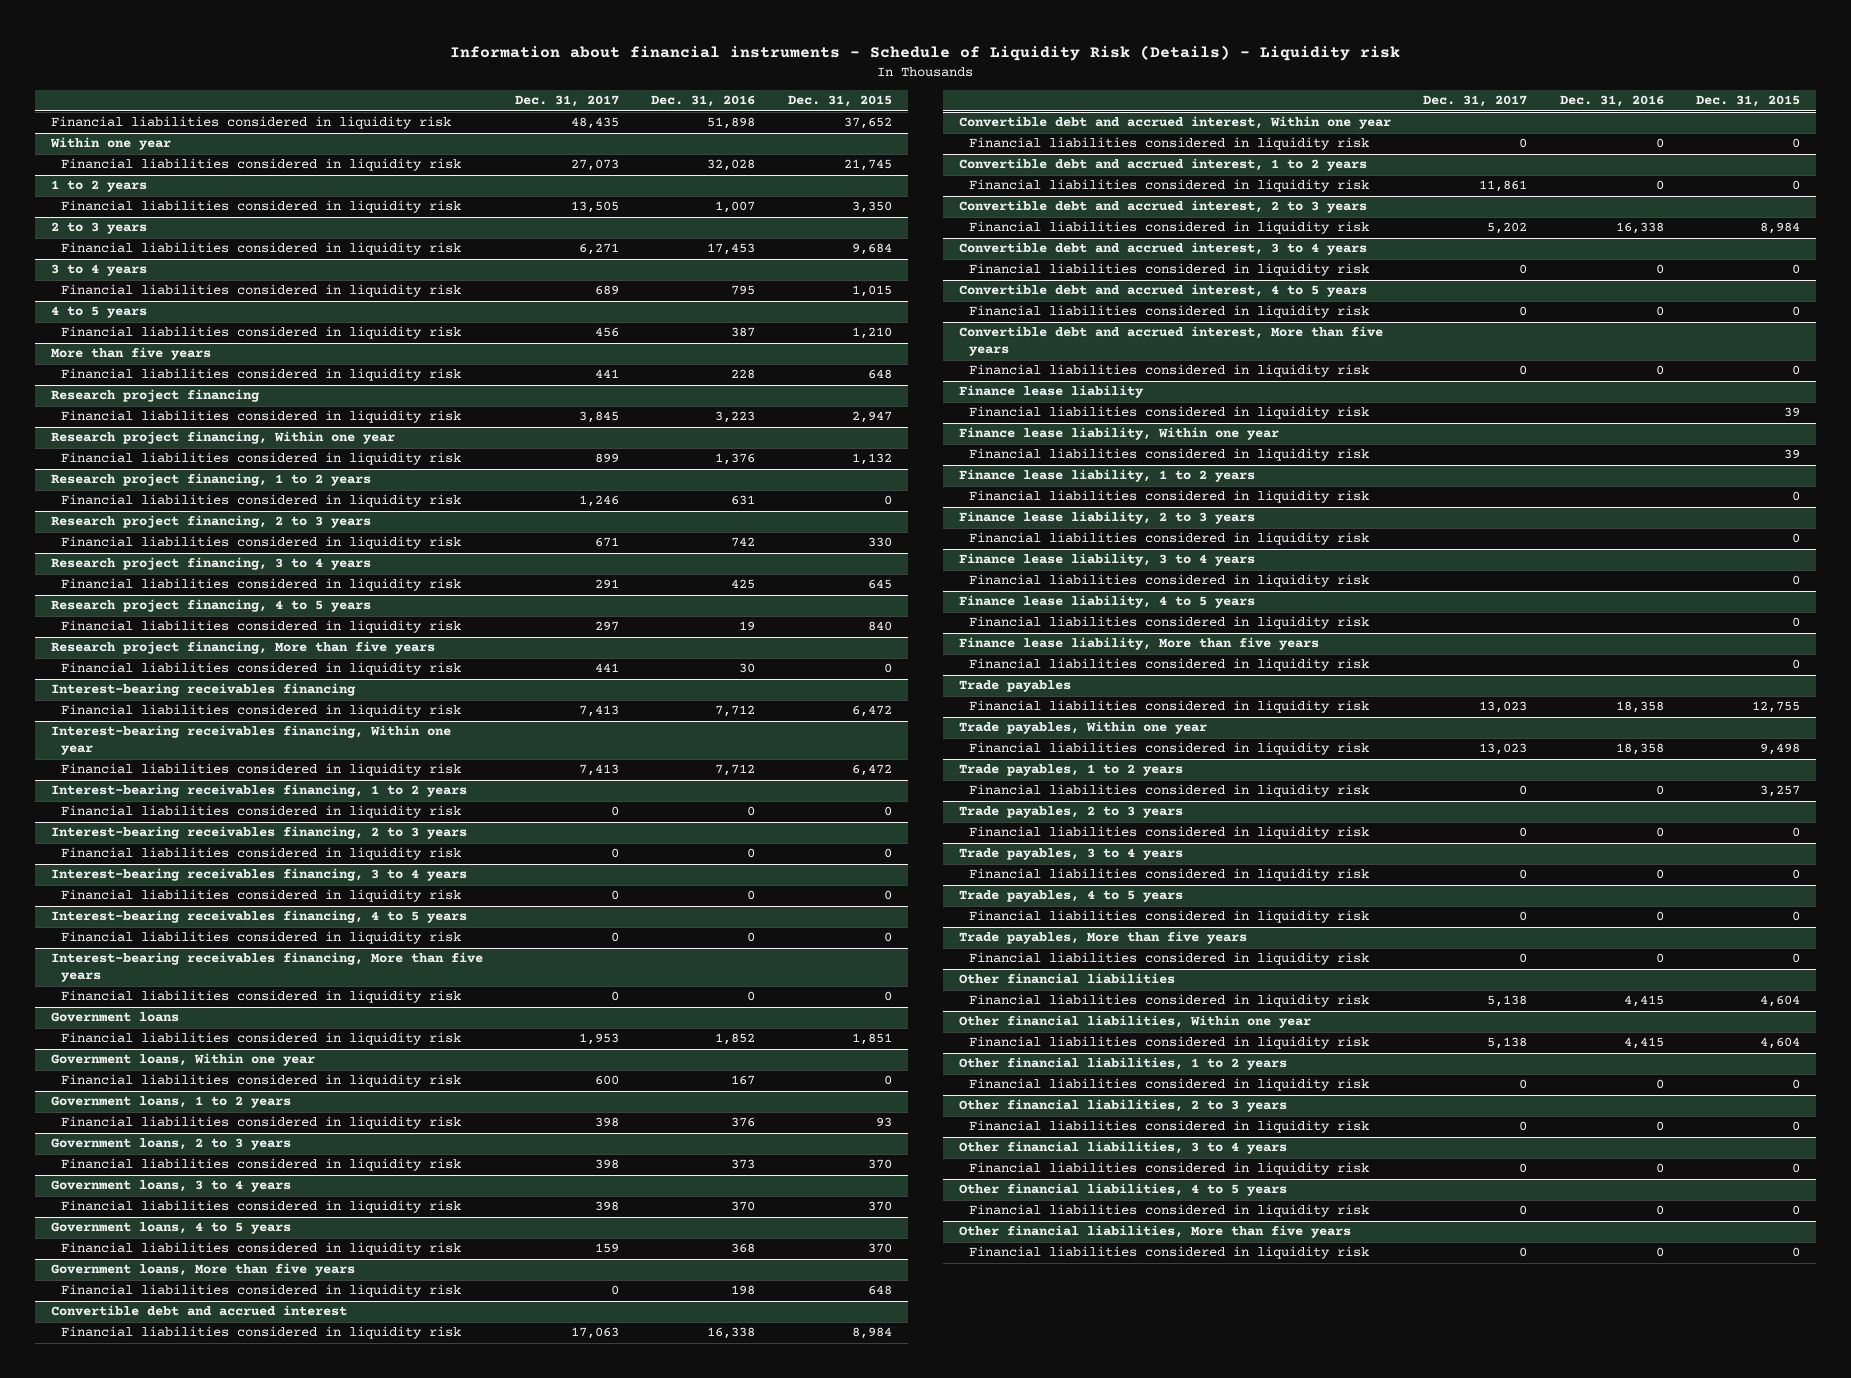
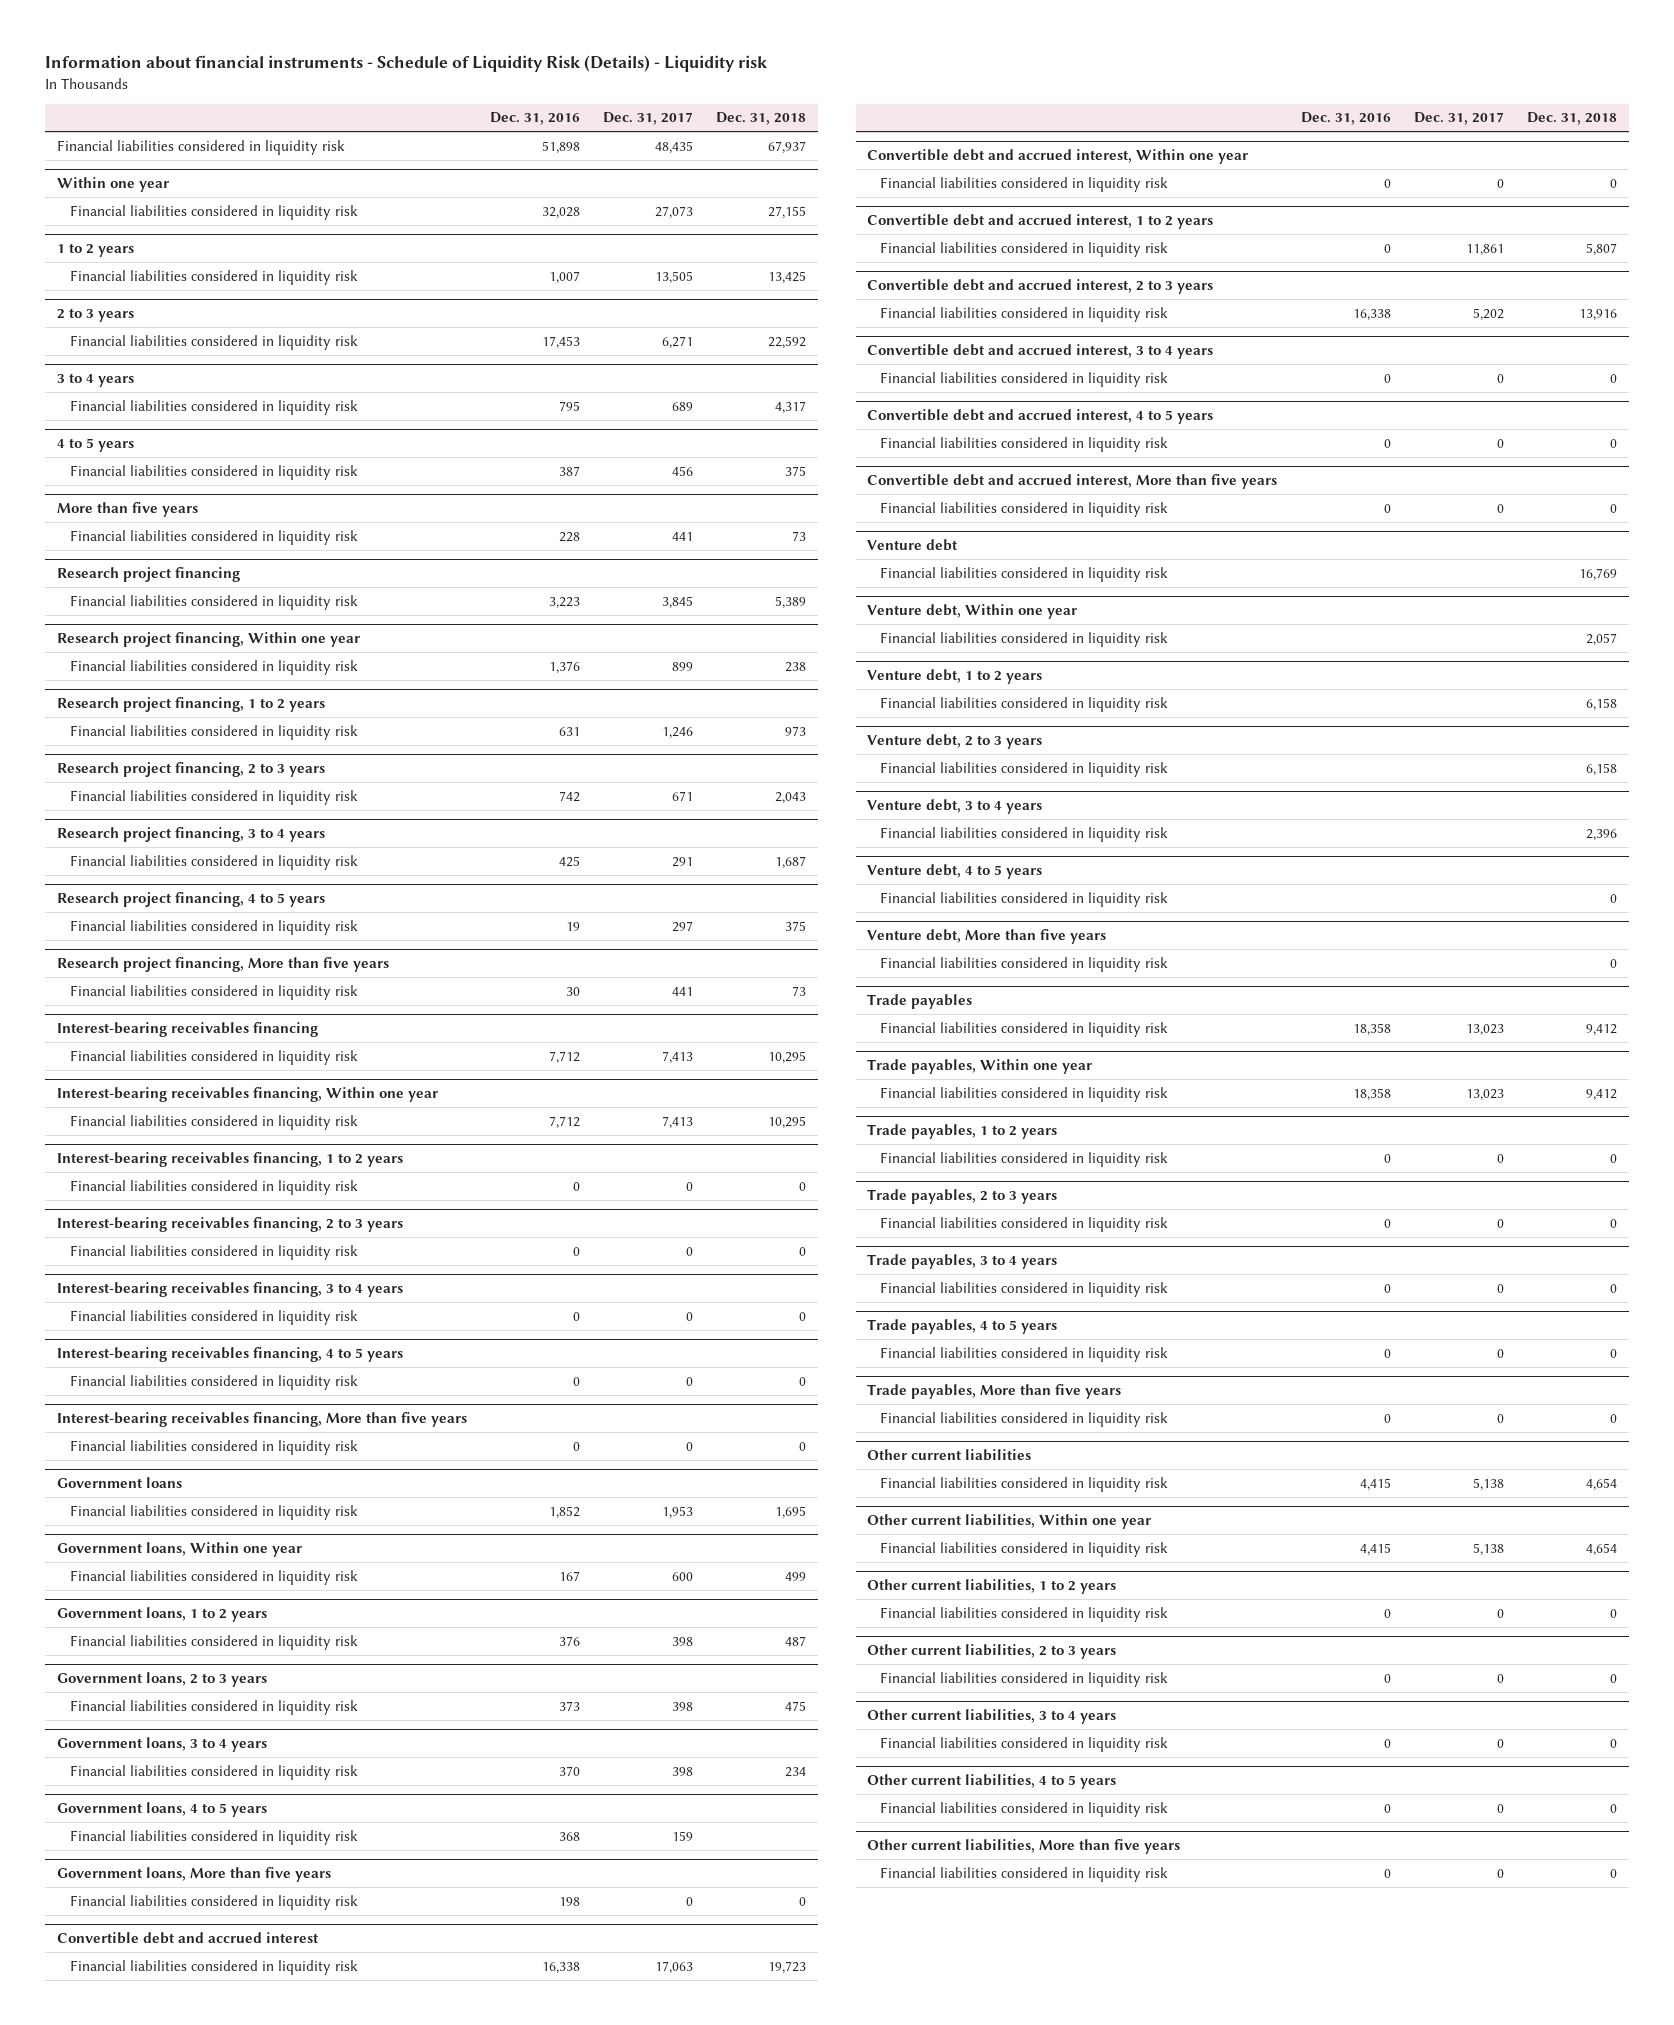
- | Dec. 31, 2017 | Dec. 31, 2016 | Dec. 31, 2015
+ | Dec. 31, 2016 | Dec. 31, 2017 | Dec. 31, 2018
- Finance lease liability
+ Venture debt
- Finance lease liability, Within one year
+ Venture debt, Within one year
- Finance lease liability, 1 to 2 years
+ Venture debt, 1 to 2 years
- Finance lease liability, 2 to 3 years
+ Venture debt, 2 to 3 years
- Finance lease liability, 3 to 4 years
+ Venture debt, 3 to 4 years
- Finance lease liability, 4 to 5 years
+ Venture debt, 4 to 5 years
- Finance lease liability, More than five years
+ Venture debt, More than five years
- Other financial liabilities
+ Other current liabilities
- Other financial liabilities, Within one year
+ Other current liabilities, Within one year
- Other financial liabilities, 1 to 2 years
+ Other current liabilities, 1 to 2 years
- Other financial liabilities, 2 to 3 years
+ Other current liabilities, 2 to 3 years
- Other financial liabilities, 3 to 4 years
+ Other current liabilities, 3 to 4 years
- Other financial liabilities, 4 to 5 years
+ Other current liabilities, 4 to 5 years
- Other financial liabilities, More than five years
+ Other current liabilities, More than five years

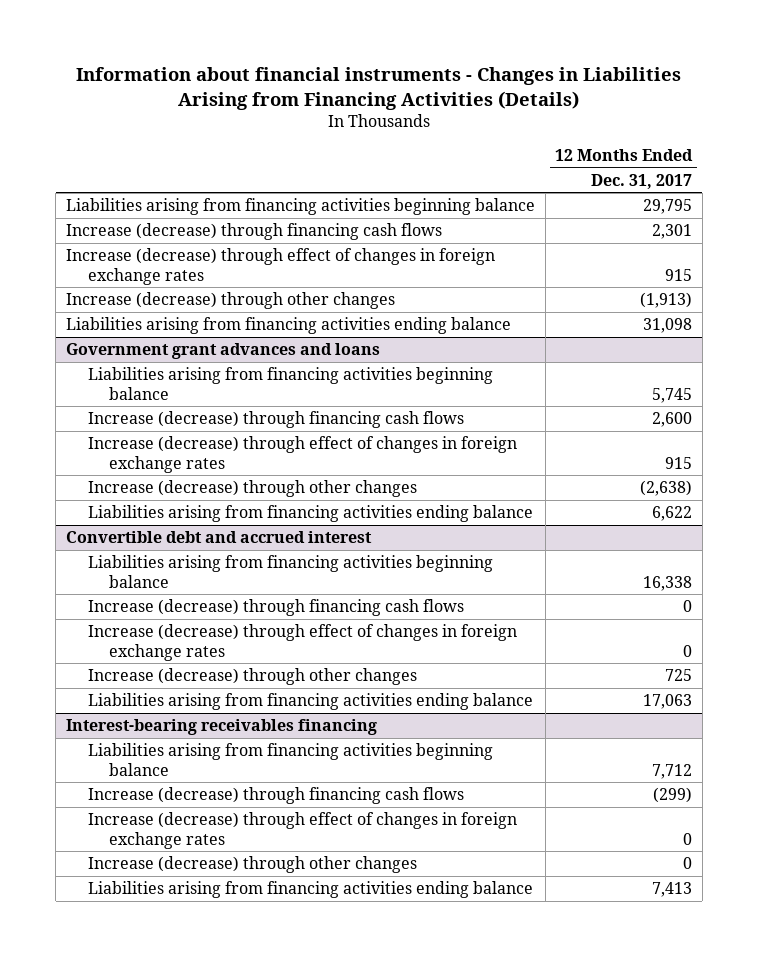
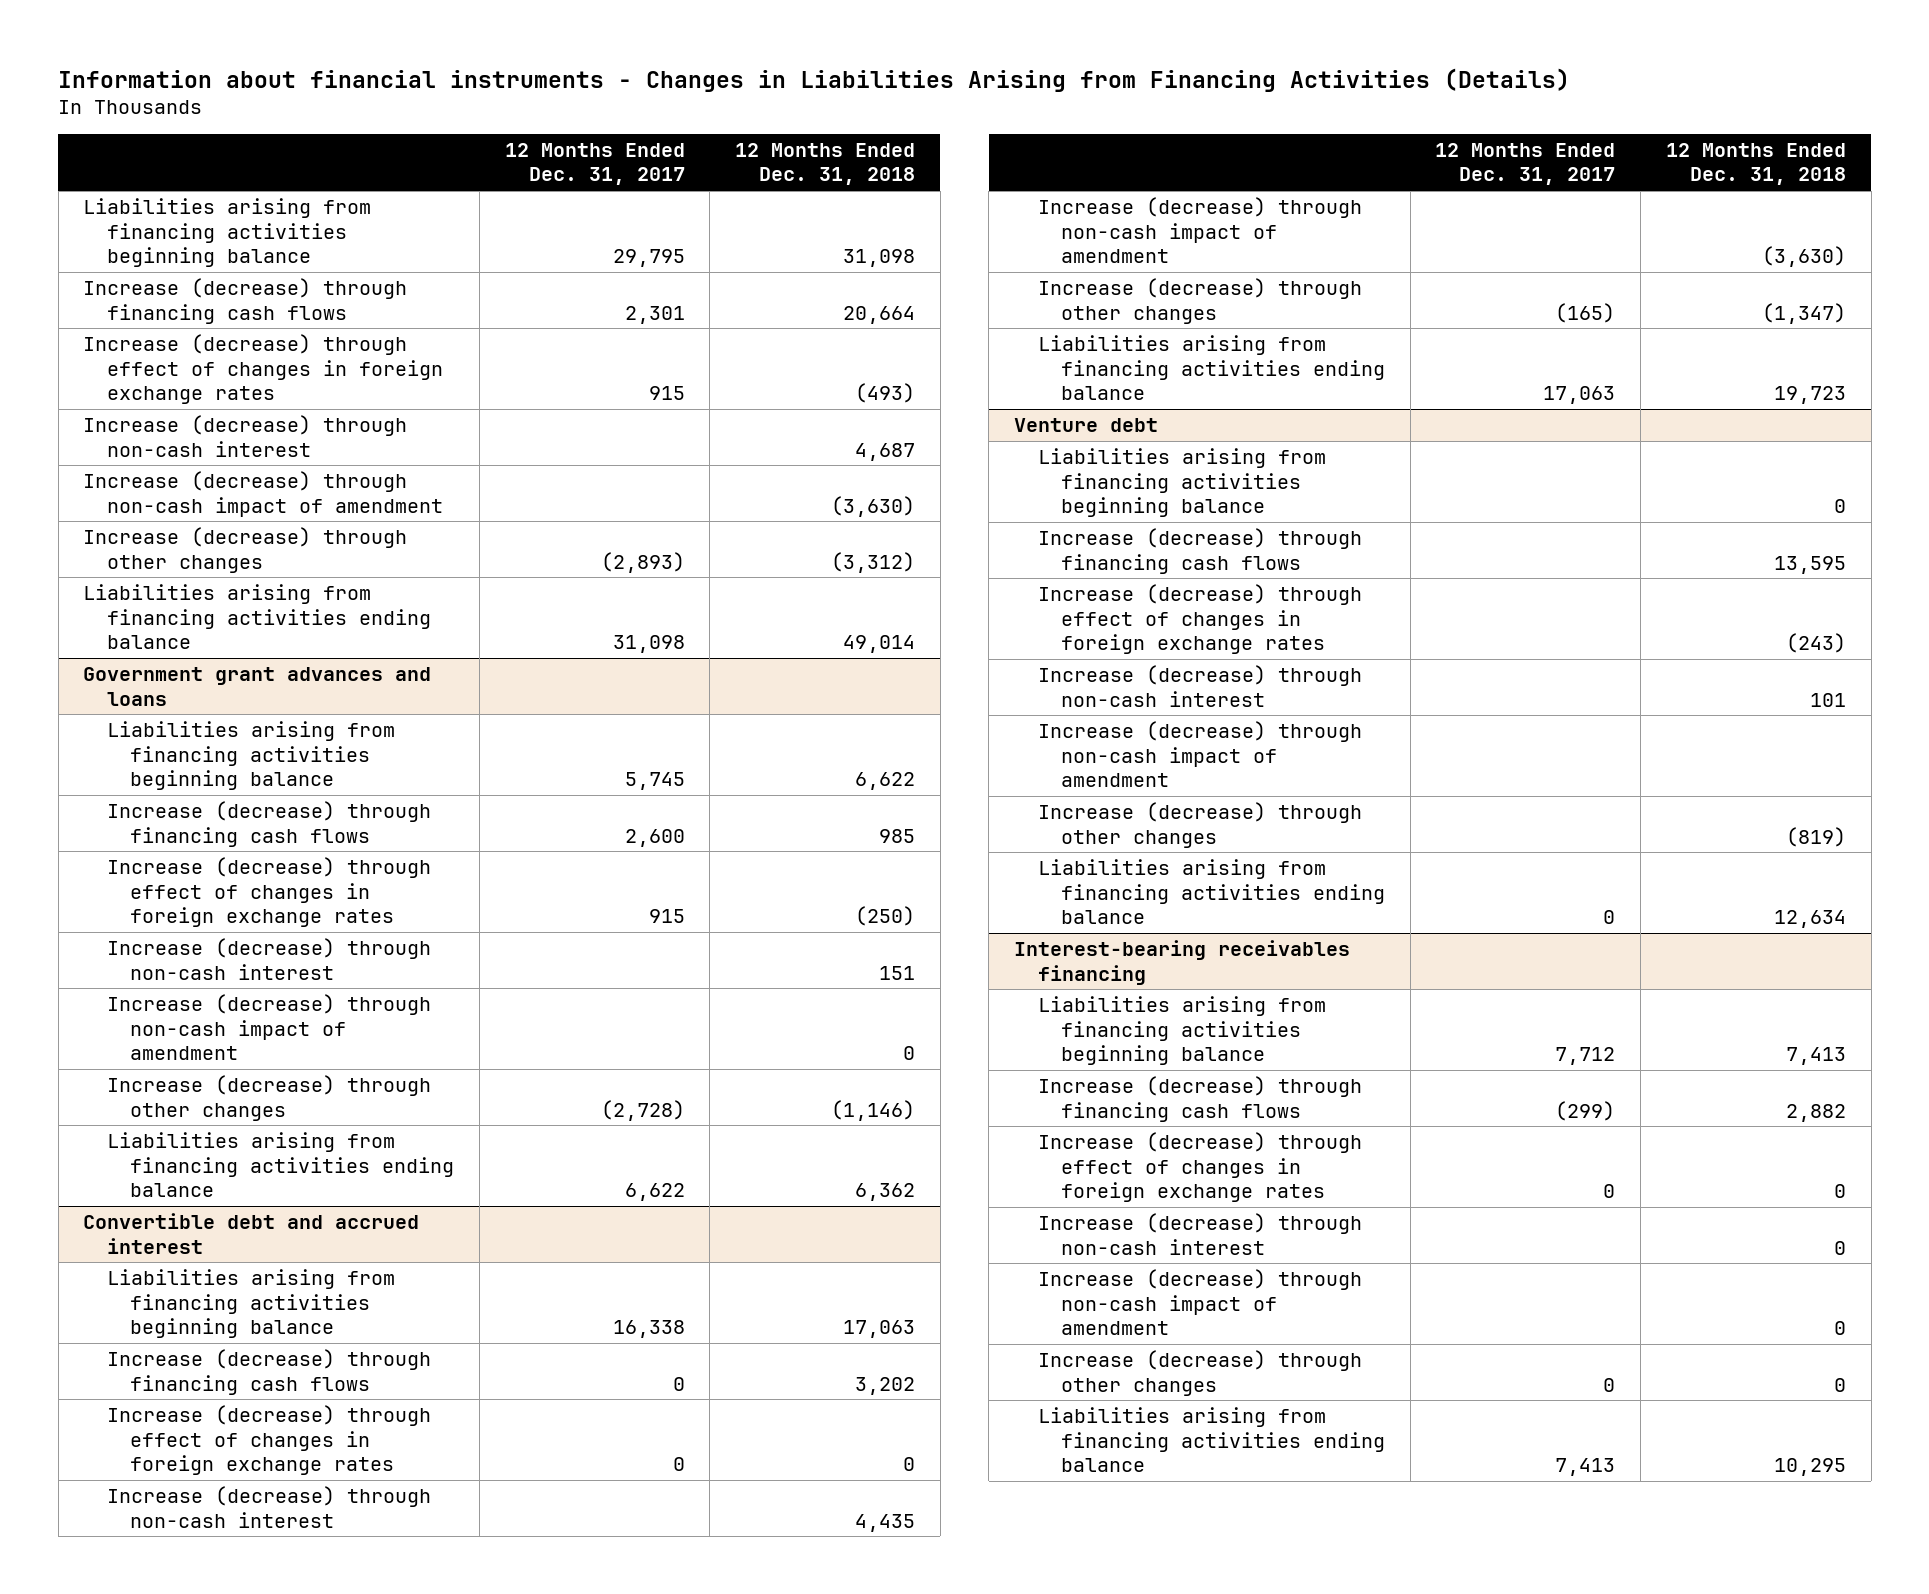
- | 12 Months Ended Dec. 31, 2017
+ | 12 Months Ended Dec. 31, 2017 | 12 Months Ended Dec. 31, 2018
- Increase (decrease) through other changes | (1,913)
+ Increase (decrease) through non-cash interest | | 4,687
+ Increase (decrease) through non-cash impact of amendment | | (3,630)
+ Increase (decrease) through other changes | (2,893) | (3,312)
@ Government grant advances and loans
- Increase (decrease) through other changes | (2,638)
+ Increase (decrease) through non-cash interest | | 151
+ Increase (decrease) through non-cash impact of amendment | | 0
+ Increase (decrease) through other changes | (2,728) | (1,146)
@ Convertible debt and accrued interest
- Increase (decrease) through other changes | 725
+ Increase (decrease) through non-cash interest | | 4,435
+ Increase (decrease) through non-cash impact of amendment | | (3,630)
+ Increase (decrease) through other changes | (165) | (1,347)
+ Venture debt
+ Liabilities arising from financing activities beginning balance | | 0
+ Increase (decrease) through financing cash flows | | 13,595
+ Increase (decrease) through effect of changes in foreign exchange rates | | (243)
+ Increase (decrease) through non-cash interest | | 101
+ Increase (decrease) through non-cash impact of amendment
+ Increase (decrease) through other changes | | (819)
+ Liabilities arising from financing activities ending balance | 0 | 12,634
@ Interest-bearing receivables financing
+ Increase (decrease) through non-cash interest | | 0
+ Increase (decrease) through non-cash impact of amendment | | 0

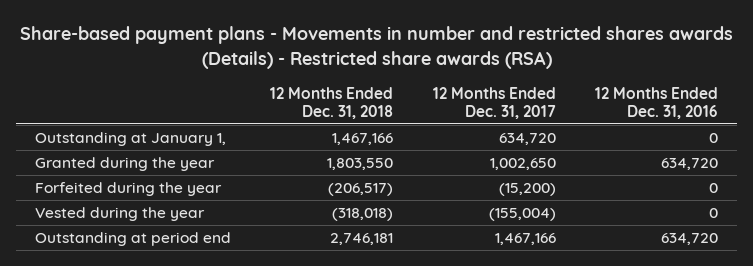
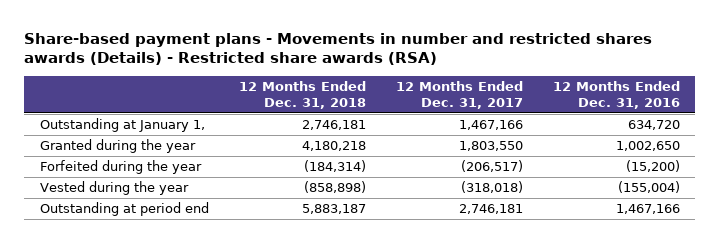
- Outstanding at January 1, | 1,467,166 | 634,720 | 0
- Granted during the year | 1,803,550 | 1,002,650 | 634,720
- Forfeited during the year | (206,517) | (15,200) | 0
- Vested during the year | (318,018) | (155,004) | 0
- Outstanding at period end | 2,746,181 | 1,467,166 | 634,720
+ Outstanding at January 1, | 2,746,181 | 1,467,166 | 634,720
+ Granted during the year | 4,180,218 | 1,803,550 | 1,002,650
+ Forfeited during the year | (184,314) | (206,517) | (15,200)
+ Vested during the year | (858,898) | (318,018) | (155,004)
+ Outstanding at period end | 5,883,187 | 2,746,181 | 1,467,166

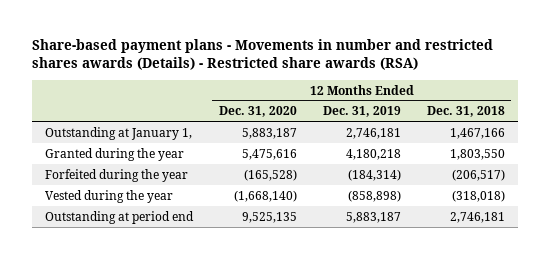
- | 12 Months Ended Dec. 31, 2018 | 12 Months Ended Dec. 31, 2017 | 12 Months Ended Dec. 31, 2016
+ | 12 Months Ended Dec. 31, 2020 | 12 Months Ended Dec. 31, 2019 | 12 Months Ended Dec. 31, 2018
- Outstanding at January 1, | 2,746,181 | 1,467,166 | 634,720
- Granted during the year | 4,180,218 | 1,803,550 | 1,002,650
- Forfeited during the year | (184,314) | (206,517) | (15,200)
- Vested during the year | (858,898) | (318,018) | (155,004)
- Outstanding at period end | 5,883,187 | 2,746,181 | 1,467,166
+ Outstanding at January 1, | 5,883,187 | 2,746,181 | 1,467,166
+ Granted during the year | 5,475,616 | 4,180,218 | 1,803,550
+ Forfeited during the year | (165,528) | (184,314) | (206,517)
+ Vested during the year | (1,668,140) | (858,898) | (318,018)
+ Outstanding at period end | 9,525,135 | 5,883,187 | 2,746,181

